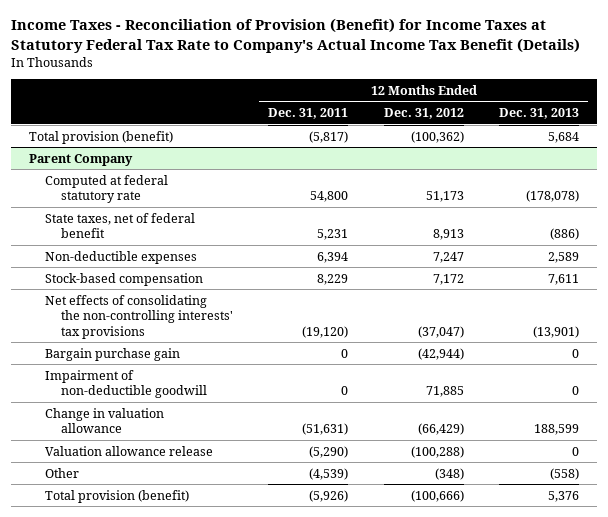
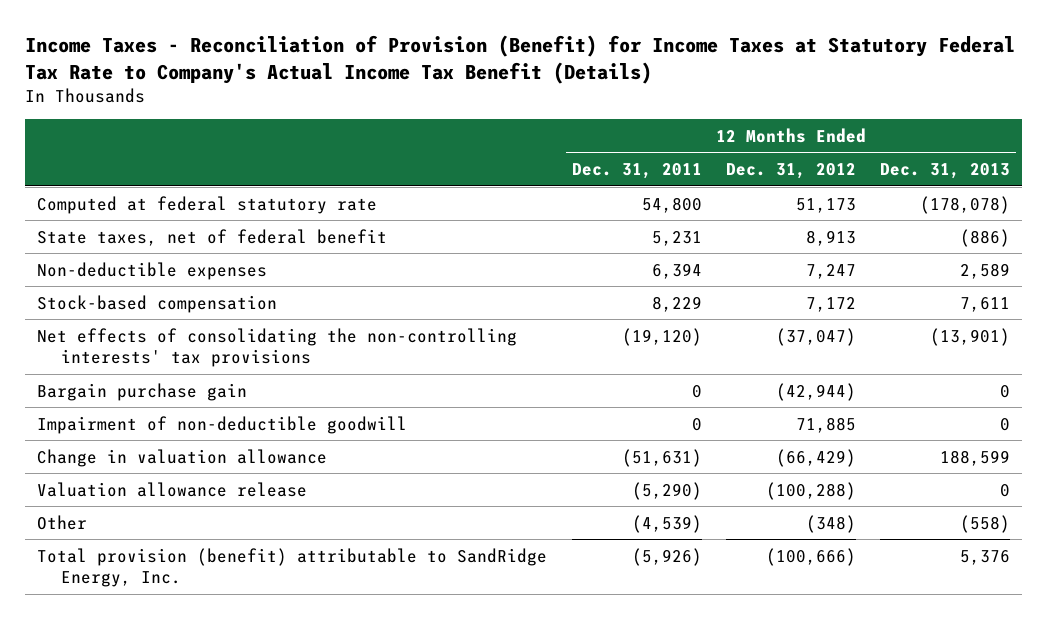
- Total provision (benefit) | (5,817) | (100,362) | 5,684
- Parent Company
- Total provision (benefit) | (5,926) | (100,666) | 5,376
+ Total provision (benefit) attributable to SandRidge Energy, Inc. | (5,926) | (100,666) | 5,376

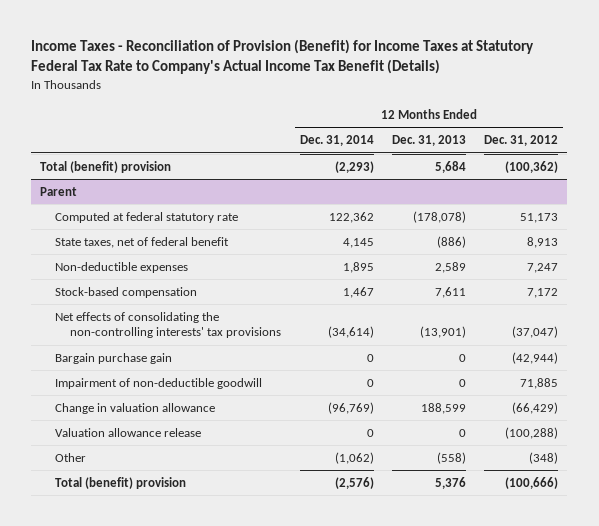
- | 12 Months Ended Dec. 31, 2011 | 12 Months Ended Dec. 31, 2012 | 12 Months Ended Dec. 31, 2013
+ | 12 Months Ended Dec. 31, 2014 | 12 Months Ended Dec. 31, 2013 | 12 Months Ended Dec. 31, 2012
+ Total (benefit) provision | (2,293) | 5,684 | (100,362)
+ Parent
- Total provision (benefit) attributable to SandRidge Energy, Inc. | (5,926) | (100,666) | 5,376
+ Total (benefit) provision | (2,576) | 5,376 | (100,666)

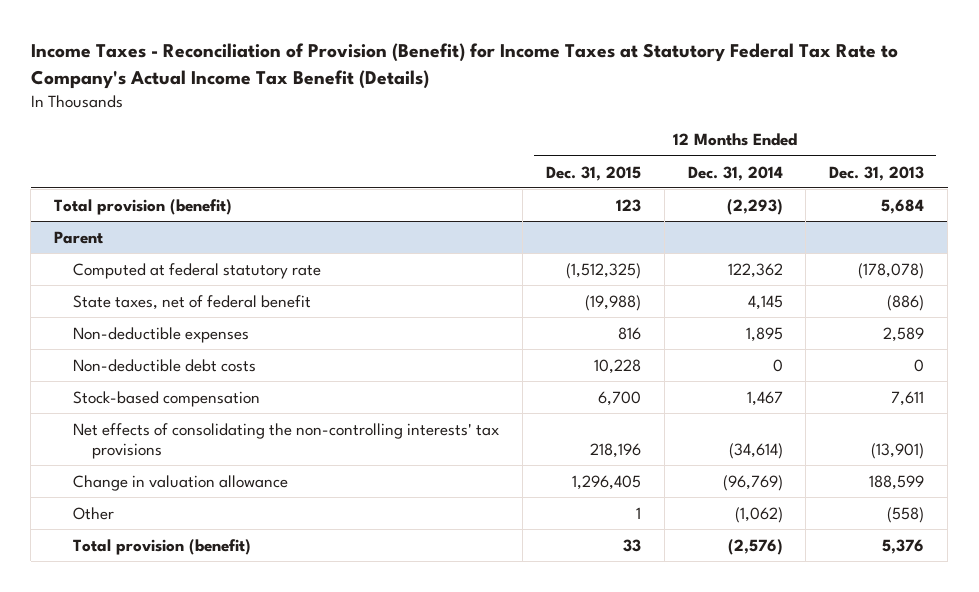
- | 12 Months Ended Dec. 31, 2014 | 12 Months Ended Dec. 31, 2013 | 12 Months Ended Dec. 31, 2012
+ | 12 Months Ended Dec. 31, 2015 | 12 Months Ended Dec. 31, 2014 | 12 Months Ended Dec. 31, 2013
- Total (benefit) provision | (2,293) | 5,684 | (100,362)
+ Total provision (benefit) | 123 | (2,293) | 5,684
@ Parent
+ Non-deductible debt costs | 10,228 | 0 | 0
- Bargain purchase gain | 0 | 0 | (42,944)
- Impairment of non-deductible goodwill | 0 | 0 | 71,885
- Valuation allowance release | 0 | 0 | (100,288)
- Total (benefit) provision | (2,576) | 5,376 | (100,666)
+ Total provision (benefit) | 33 | (2,576) | 5,376

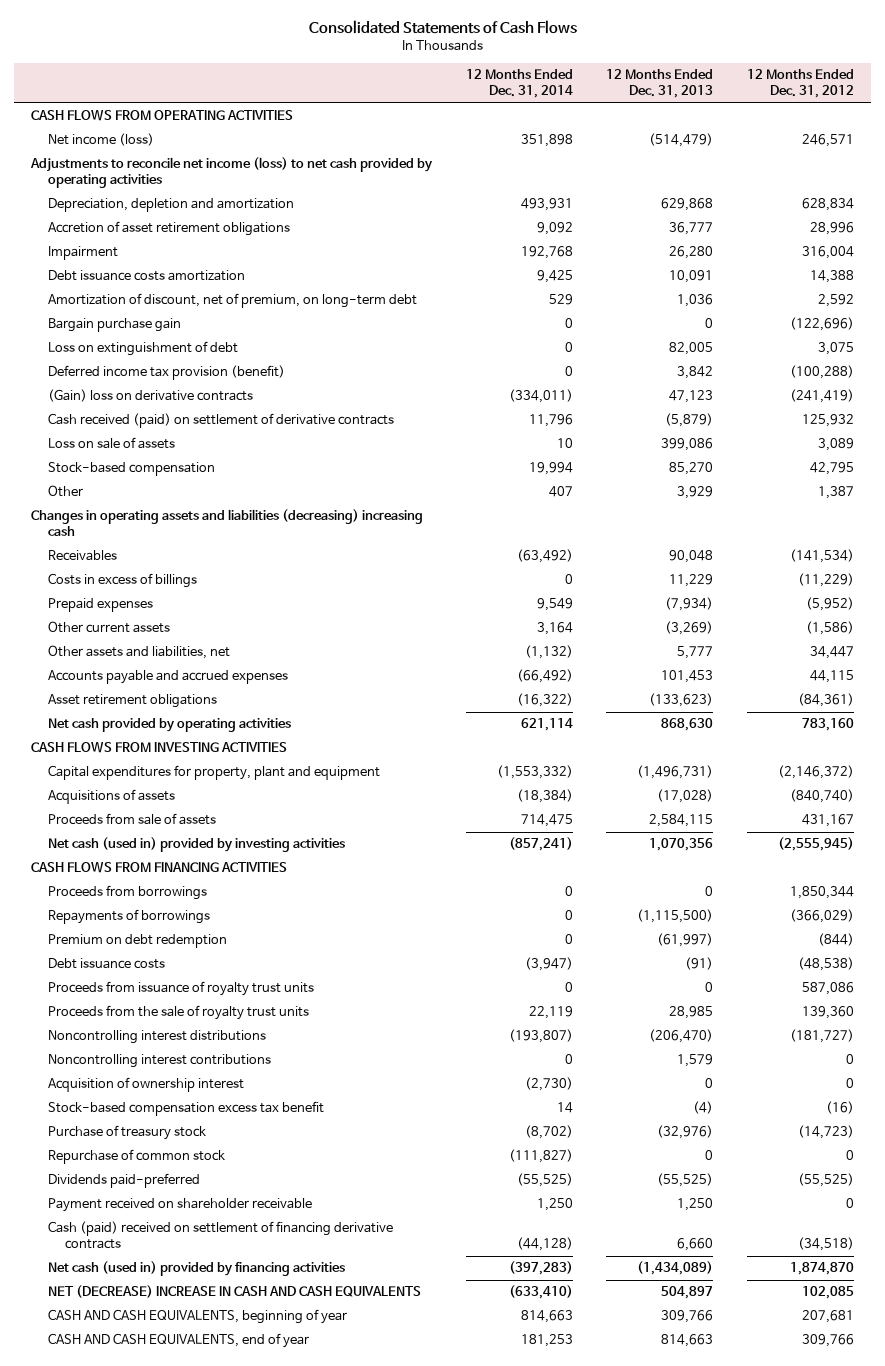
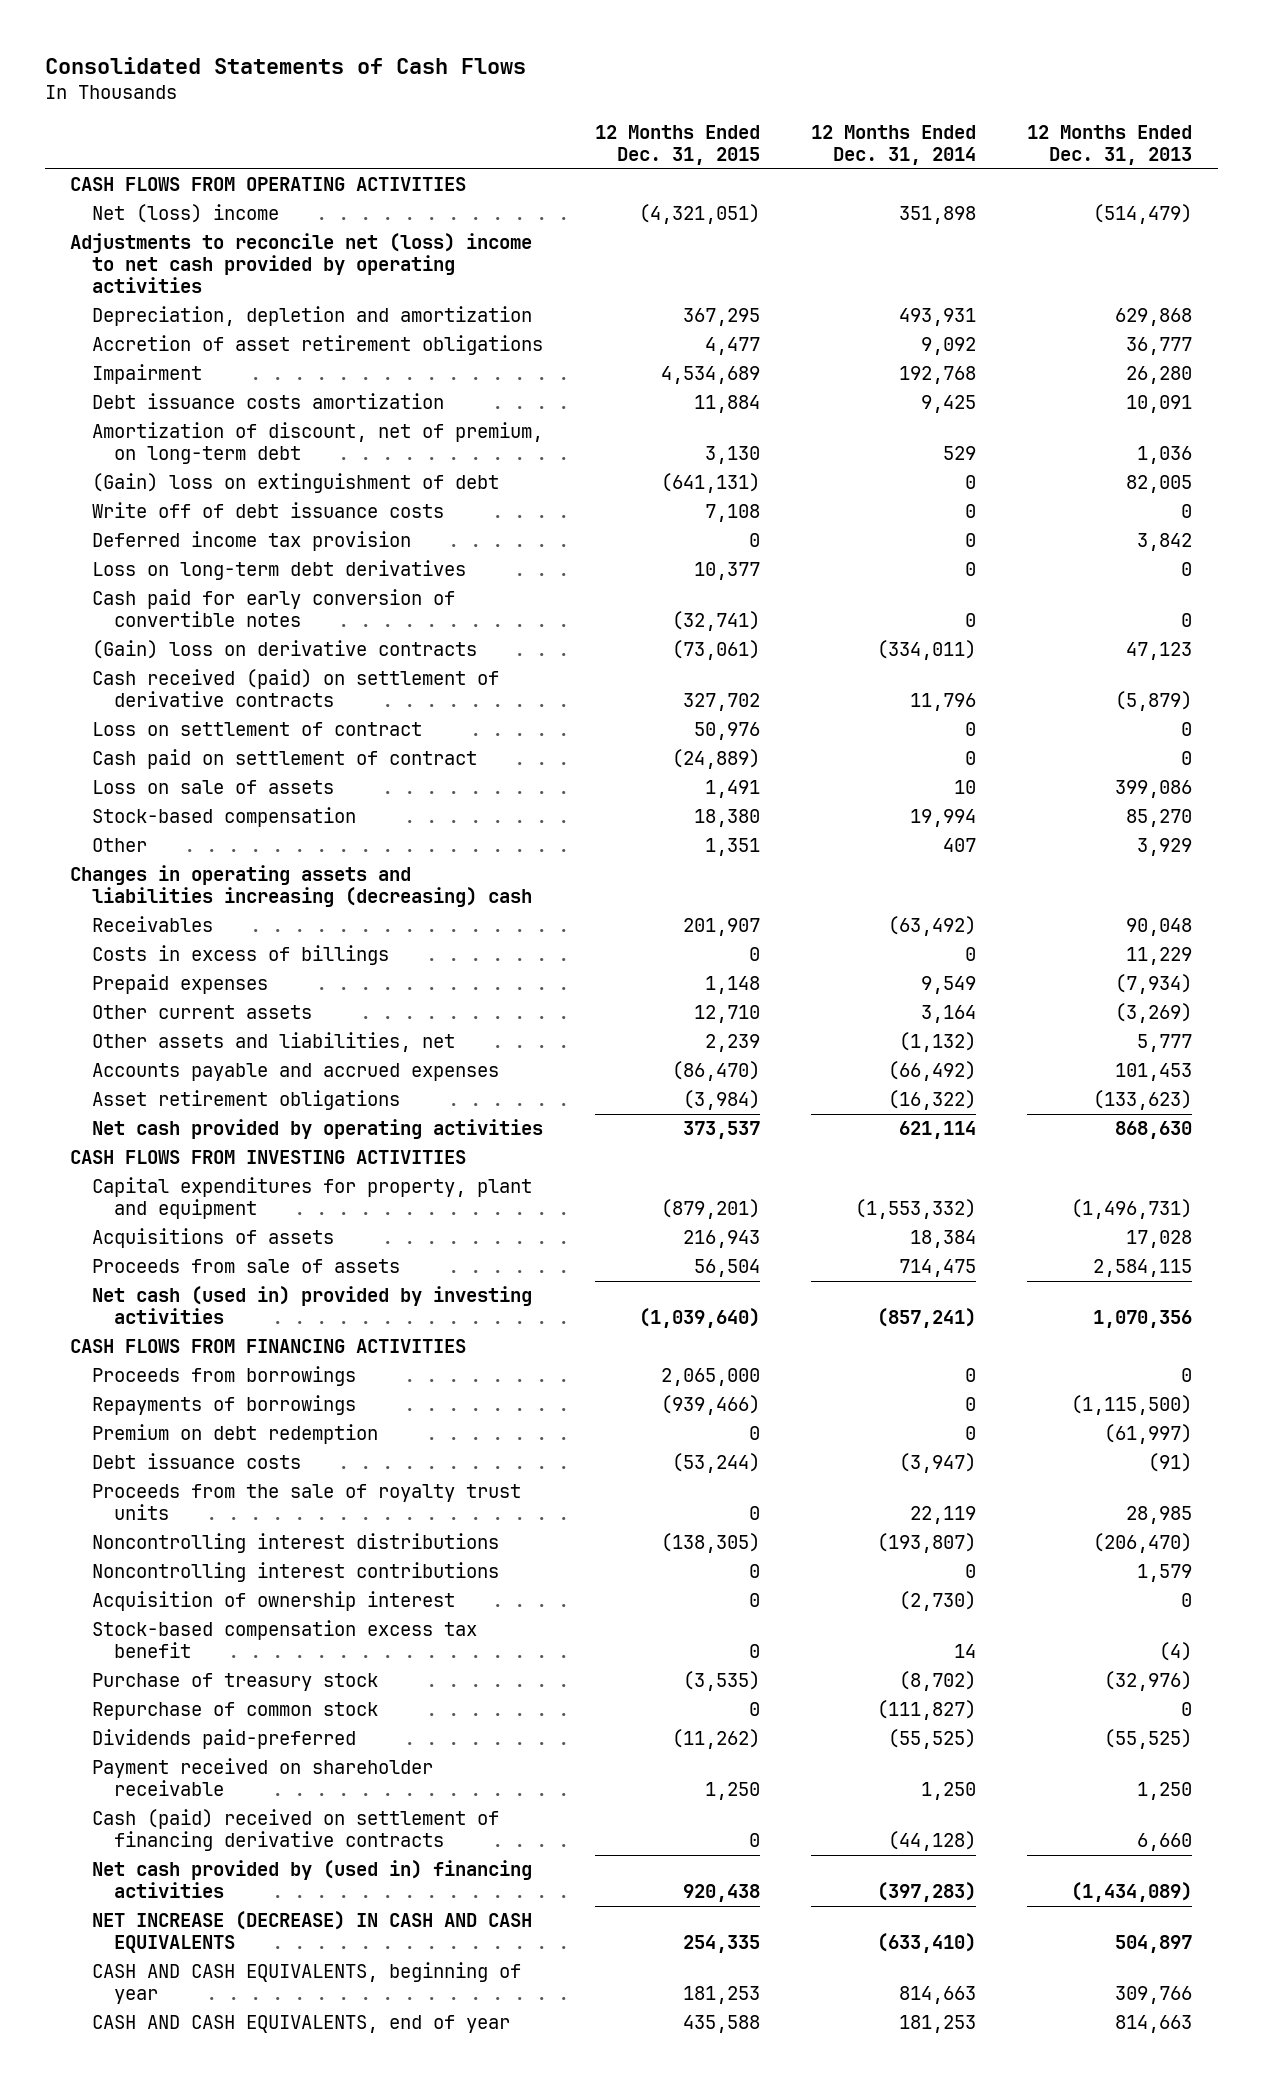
- | 12 Months Ended Dec. 31, 2014 | 12 Months Ended Dec. 31, 2013 | 12 Months Ended Dec. 31, 2012
+ | 12 Months Ended Dec. 31, 2015 | 12 Months Ended Dec. 31, 2014 | 12 Months Ended Dec. 31, 2013
- Net income (loss) | 351,898 | (514,479) | 246,571
- Adjustments to reconcile net income (loss) to net cash provided by operating activities
+ Net (loss) income | (4,321,051) | 351,898 | (514,479)
+ Adjustments to reconcile net (loss) income to net cash provided by operating activities
- Bargain purchase gain | 0 | 0 | (122,696)
- Loss on extinguishment of debt | 0 | 82,005 | 3,075
- Deferred income tax provision (benefit) | 0 | 3,842 | (100,288)
+ (Gain) loss on extinguishment of debt | (641,131) | 0 | 82,005
+ Write off of debt issuance costs | 7,108 | 0 | 0
+ Deferred income tax provision | 0 | 0 | 3,842
+ Loss on long-term debt derivatives | 10,377 | 0 | 0
+ Cash paid for early conversion of convertible notes | (32,741) | 0 | 0
+ Loss on settlement of contract | 50,976 | 0 | 0
+ Cash paid on settlement of contract | (24,889) | 0 | 0
- Changes in operating assets and liabilities (decreasing) increasing cash
+ Changes in operating assets and liabilities increasing (decreasing) cash
- Acquisitions of assets | (18,384) | (17,028) | (840,740)
+ Acquisitions of assets | 216,943 | 18,384 | 17,028
- Proceeds from issuance of royalty trust units | 0 | 0 | 587,086
- Net cash (used in) provided by financing activities | (397,283) | (1,434,089) | 1,874,870
- NET (DECREASE) INCREASE IN CASH AND CASH EQUIVALENTS | (633,410) | 504,897 | 102,085
+ Net cash provided by (used in) financing activities | 920,438 | (397,283) | (1,434,089)
+ NET INCREASE (DECREASE) IN CASH AND CASH EQUIVALENTS | 254,335 | (633,410) | 504,897

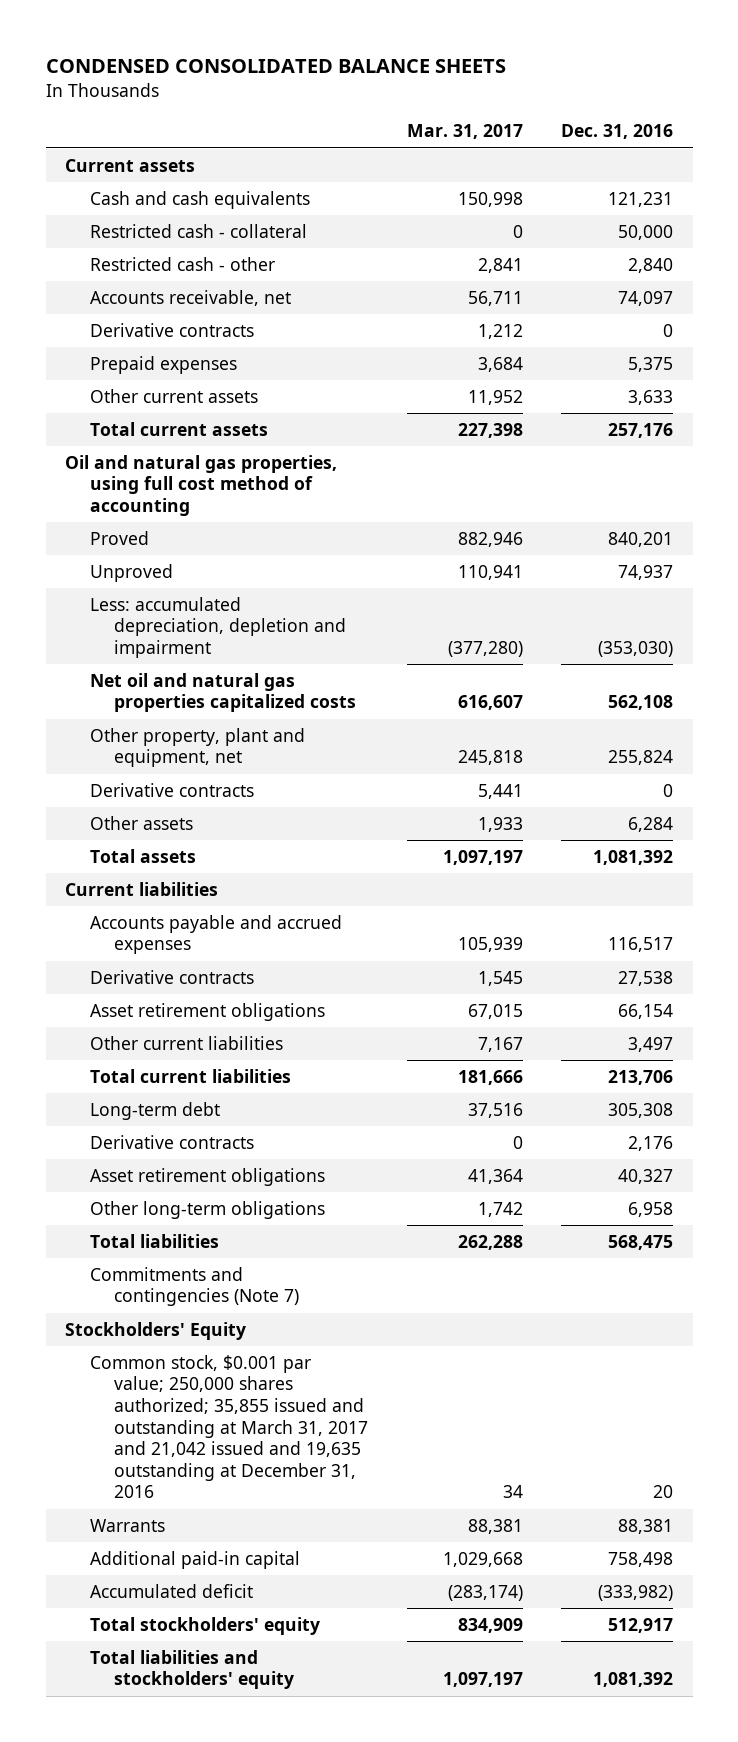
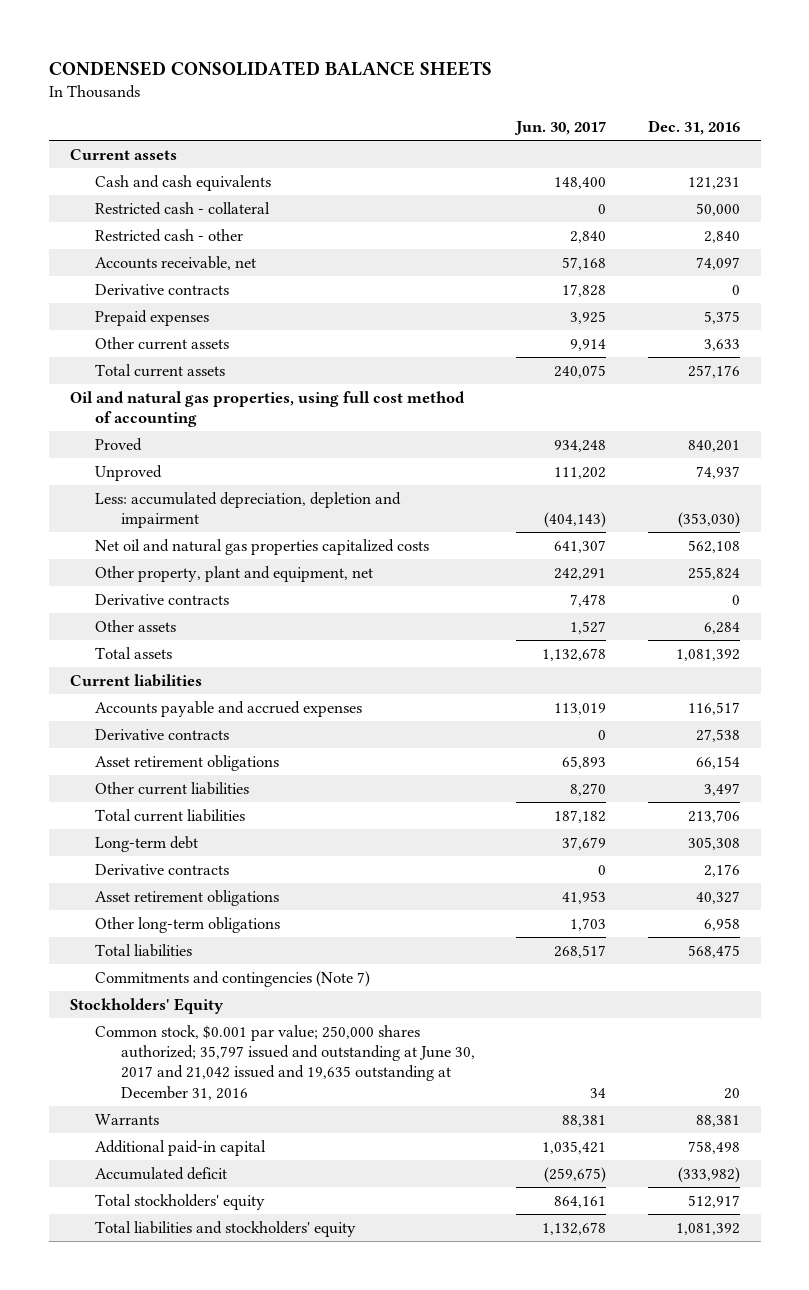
- | Mar. 31, 2017 | Dec. 31, 2016
+ | Jun. 30, 2017 | Dec. 31, 2016
- Common stock, $0.001 par value; 250,000 shares authorized; 35,855 issued and outstanding at March 31, 2017 and 21,042 issued and 19,635 outstanding at December 31, 2016 | 34 | 20
+ Common stock, $0.001 par value; 250,000 shares authorized; 35,797 issued and outstanding at June 30, 2017 and 21,042 issued and 19,635 outstanding at December 31, 2016 | 34 | 20

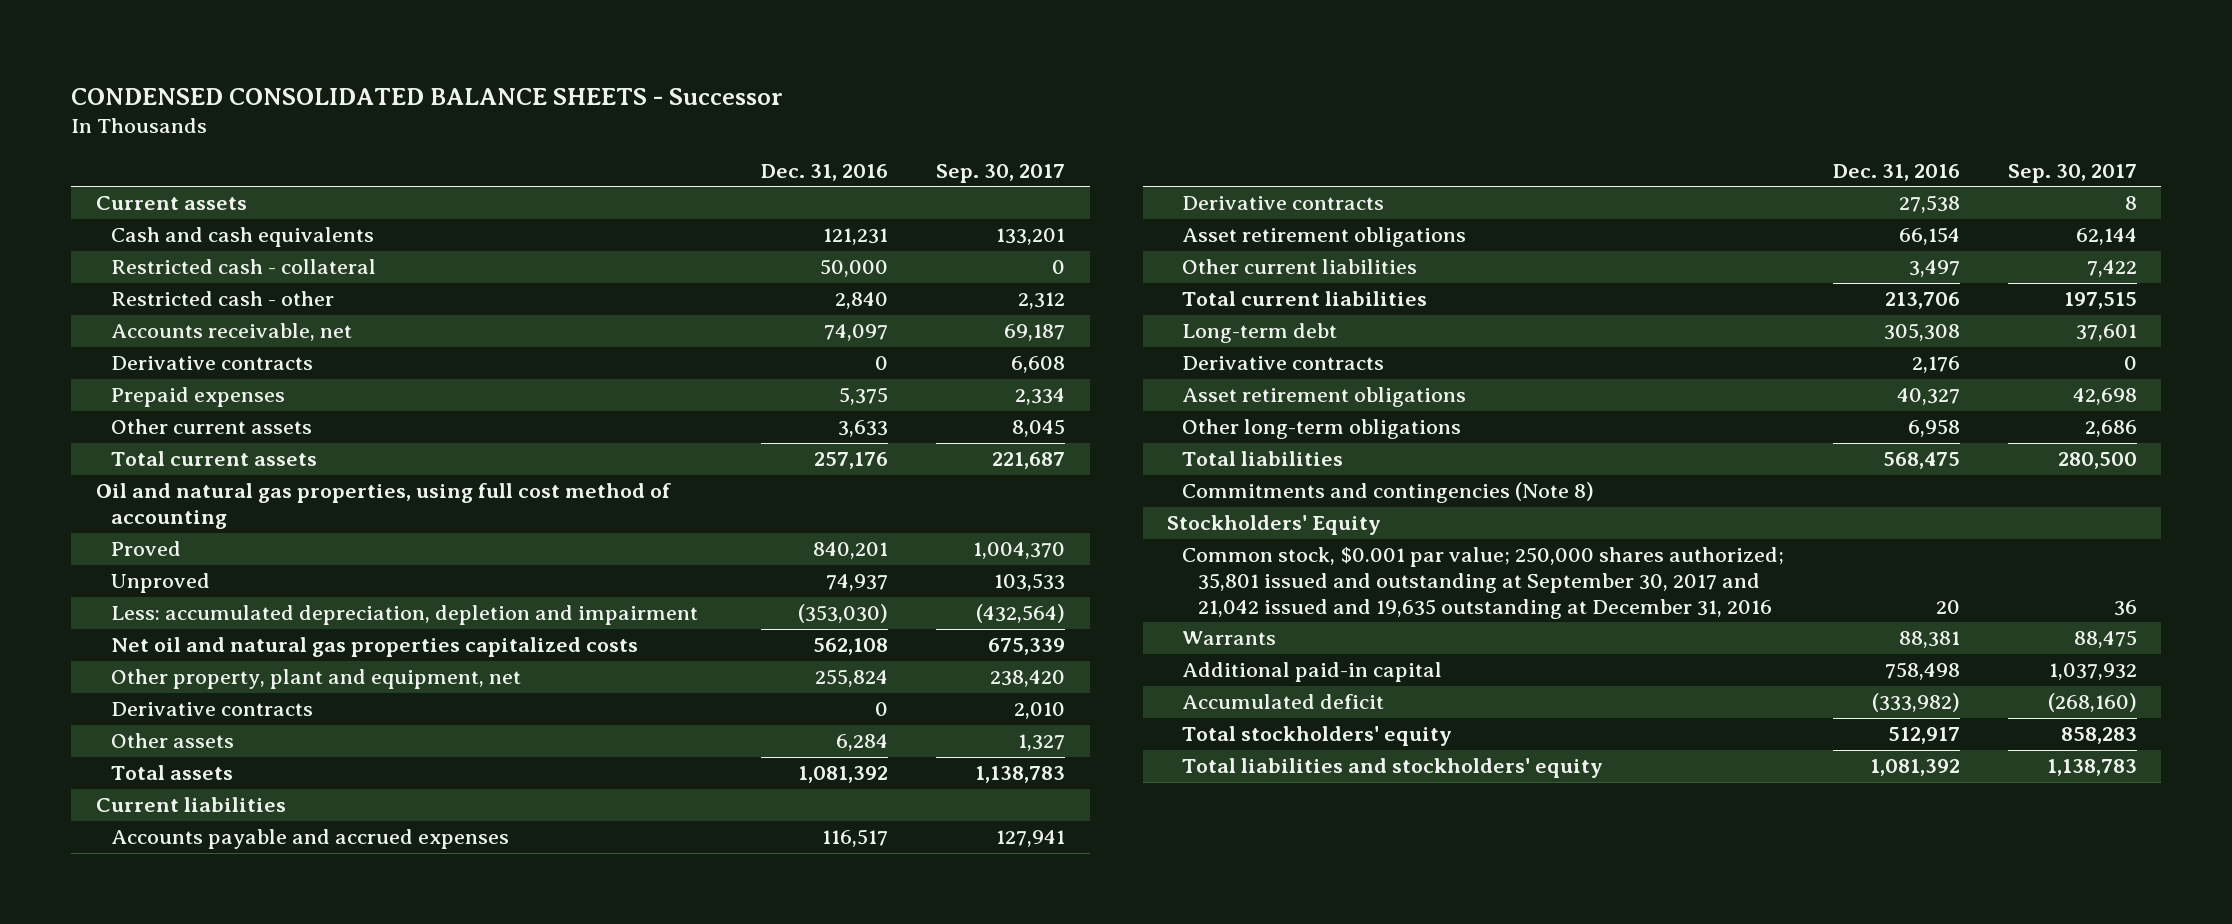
- CONDENSED CONSOLIDATED BALANCE SHEETS
+ CONDENSED CONSOLIDATED BALANCE SHEETS - Successor
- | Jun. 30, 2017 | Dec. 31, 2016
+ | Dec. 31, 2016 | Sep. 30, 2017
- Commitments and contingencies (Note 7)
+ Commitments and contingencies (Note 8)
- Common stock, $0.001 par value; 250,000 shares authorized; 35,797 issued and outstanding at June 30, 2017 and 21,042 issued and 19,635 outstanding at December 31, 2016 | 34 | 20
+ Common stock, $0.001 par value; 250,000 shares authorized; 35,801 issued and outstanding at September 30, 2017 and 21,042 issued and 19,635 outstanding at December 31, 2016 | 20 | 36

